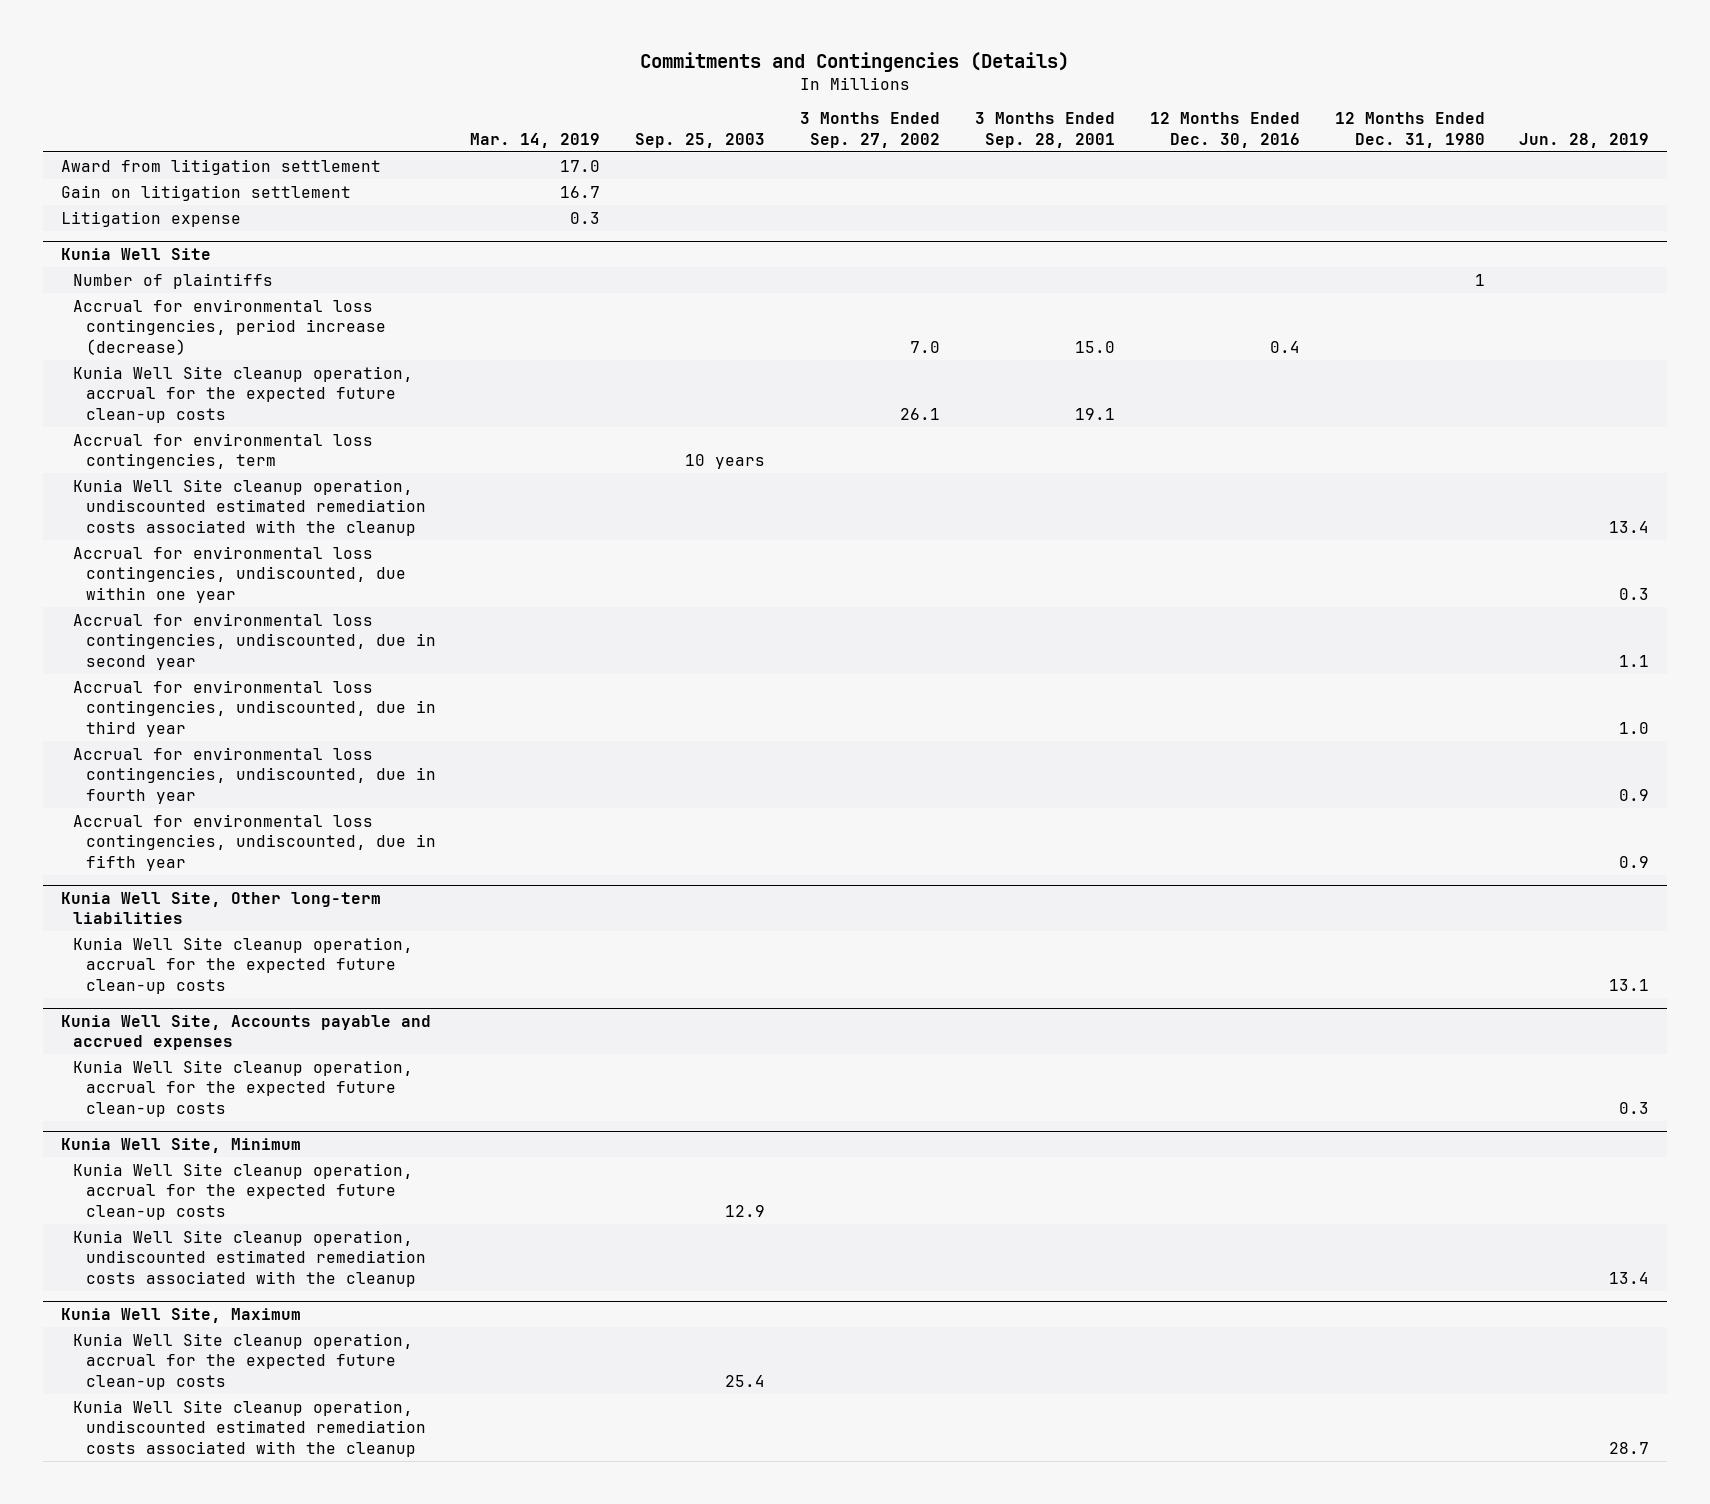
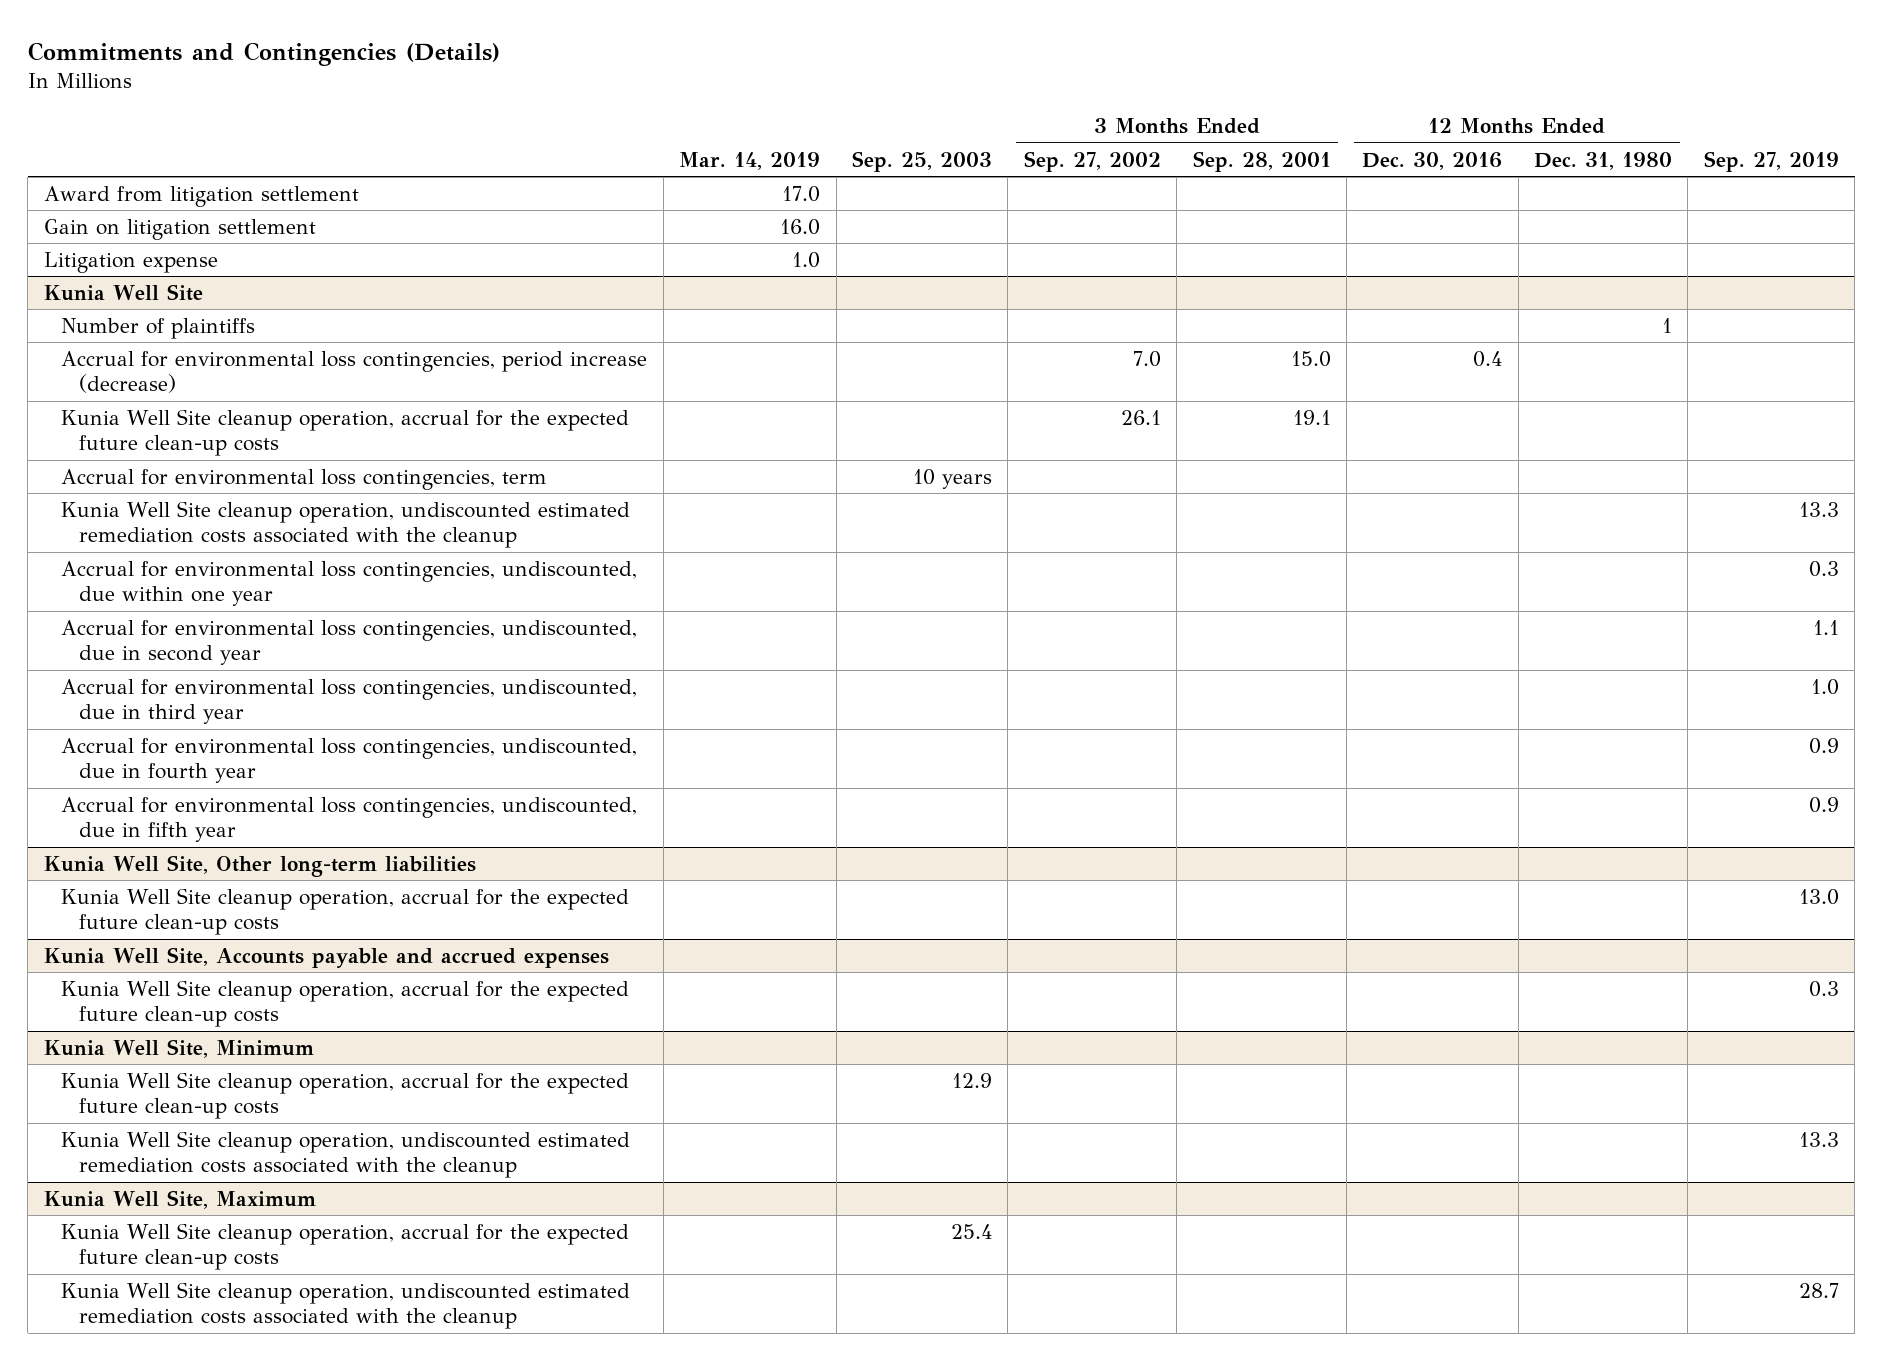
- | Mar. 14, 2019 | Sep. 25, 2003 | 3 Months Ended Sep. 27, 2002 | 3 Months Ended Sep. 28, 2001 | 12 Months Ended Dec. 30, 2016 | 12 Months Ended Dec. 31, 1980 | Jun. 28, 2019
+ | Mar. 14, 2019 | Sep. 25, 2003 | 3 Months Ended Sep. 27, 2002 | 3 Months Ended Sep. 28, 2001 | 12 Months Ended Dec. 30, 2016 | 12 Months Ended Dec. 31, 1980 | Sep. 27, 2019
- Gain on litigation settlement | 16.7 | | | | | |
- Litigation expense | 0.3 | | | | | |
+ Gain on litigation settlement | 16.0 | | | | | |
+ Litigation expense | 1.0 | | | | | |

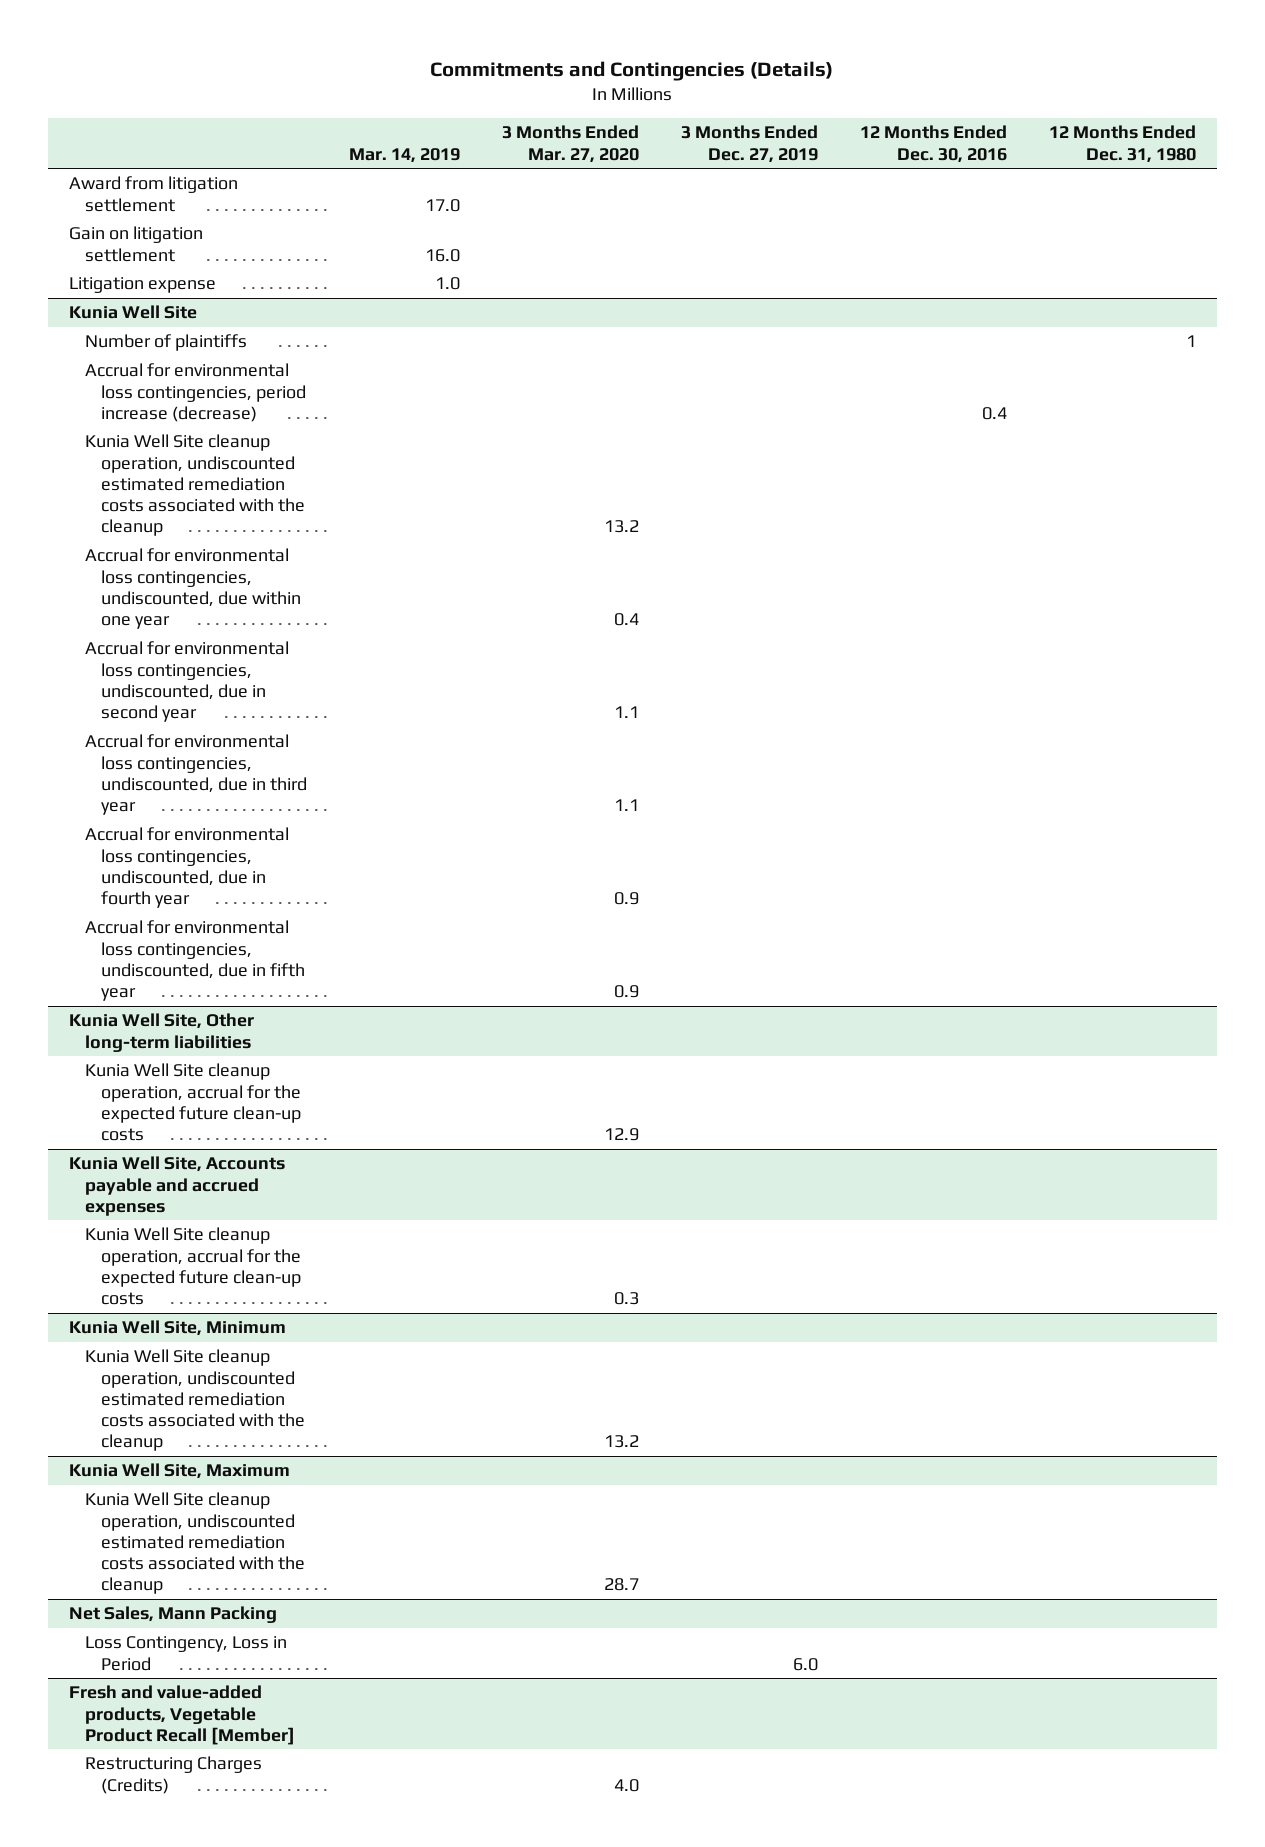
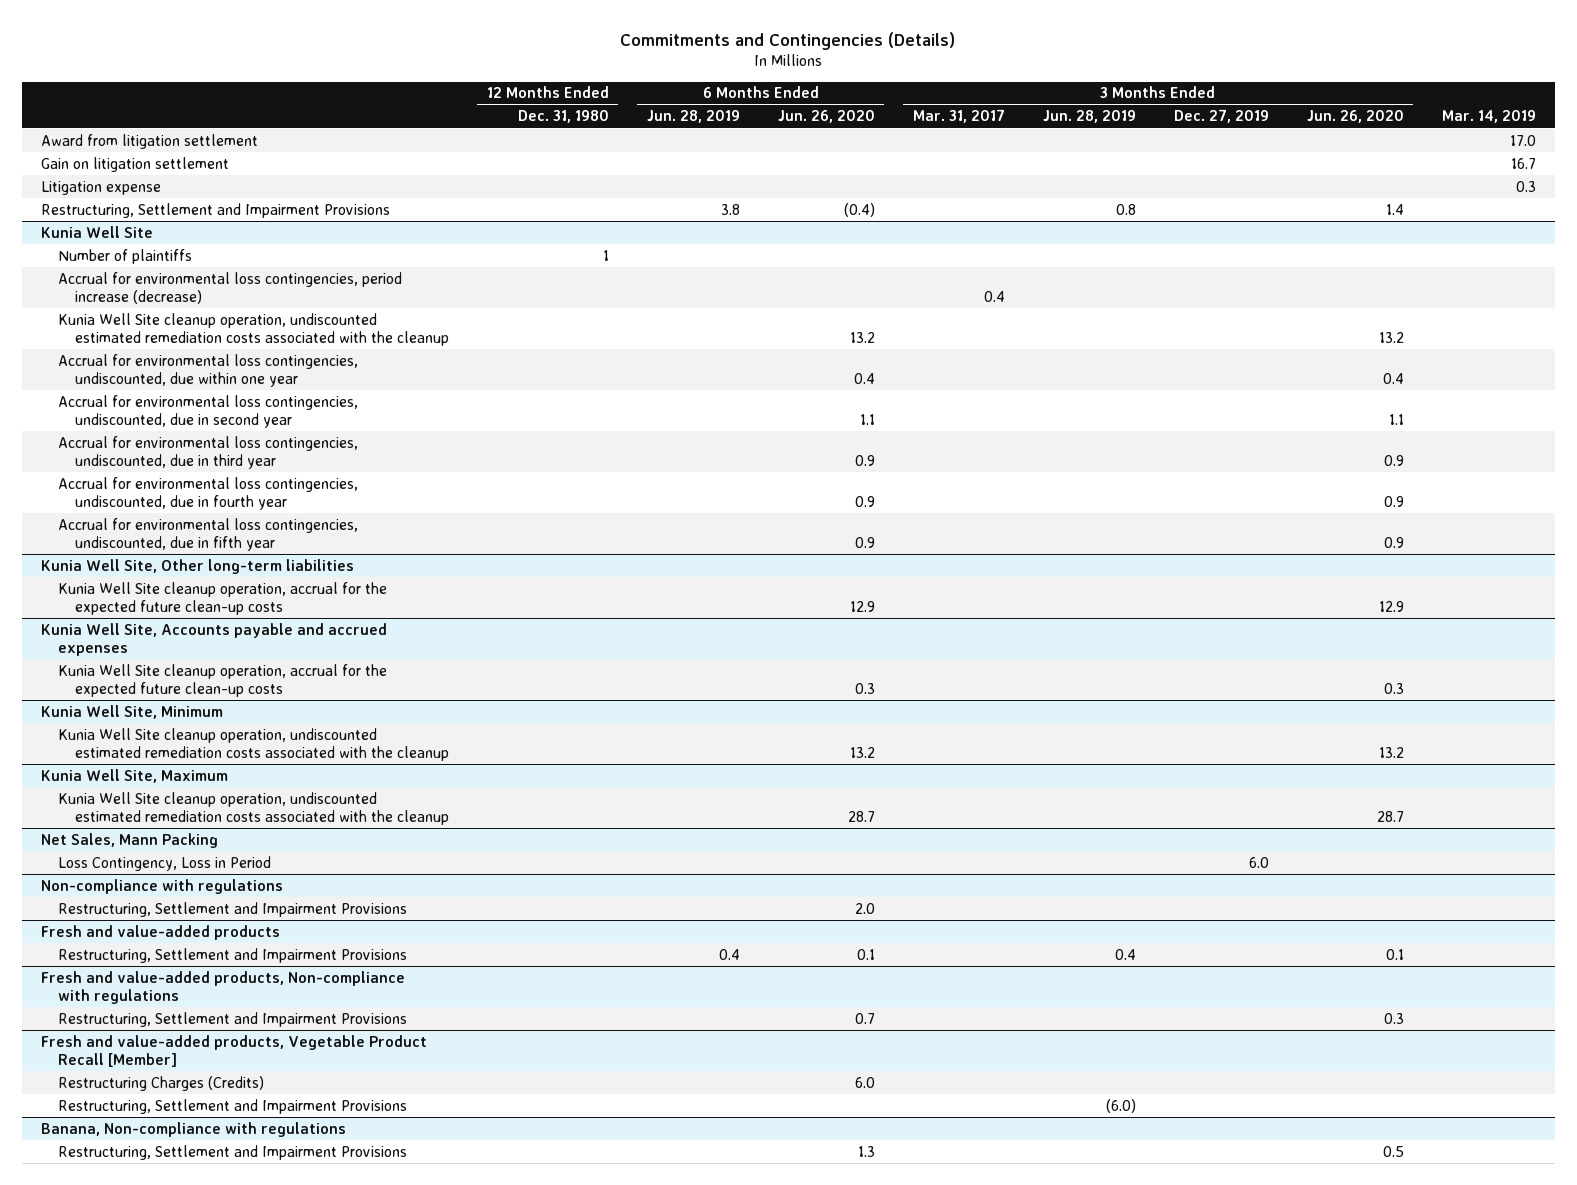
- | Mar. 14, 2019 | 3 Months Ended Mar. 27, 2020 | 3 Months Ended Dec. 27, 2019 | 12 Months Ended Dec. 30, 2016 | 12 Months Ended Dec. 31, 1980
+ | 12 Months Ended Dec. 31, 1980 | 6 Months Ended Jun. 28, 2019 | 6 Months Ended Jun. 26, 2020 | 3 Months Ended Mar. 31, 2017 | 3 Months Ended Jun. 28, 2019 | 3 Months Ended Dec. 27, 2019 | 3 Months Ended Jun. 26, 2020 | Mar. 14, 2019
- Gain on litigation settlement | 16.0 | | | |
- Litigation expense | 1.0 | | | |
+ Gain on litigation settlement | | | | | | | | 16.7
+ Litigation expense | | | | | | | | 0.3
+ Restructuring, Settlement and Impairment Provisions | | 3.8 | (0.4) | | 0.8 | | 1.4 |
+ Non-compliance with regulations
+ Restructuring, Settlement and Impairment Provisions | | | 2.0 | | | | |
+ Fresh and value-added products
+ Restructuring, Settlement and Impairment Provisions | | 0.4 | 0.1 | | 0.4 | | 0.1 |
+ Fresh and value-added products, Non-compliance with regulations
+ Restructuring, Settlement and Impairment Provisions | | | 0.7 | | | | 0.3 |
@ Fresh and value-added products, Vegetable Product Recall [Member]
+ Restructuring, Settlement and Impairment Provisions | | | | | (6.0) | | |
+ Banana, Non-compliance with regulations
+ Restructuring, Settlement and Impairment Provisions | | | 1.3 | | | | 0.5 |

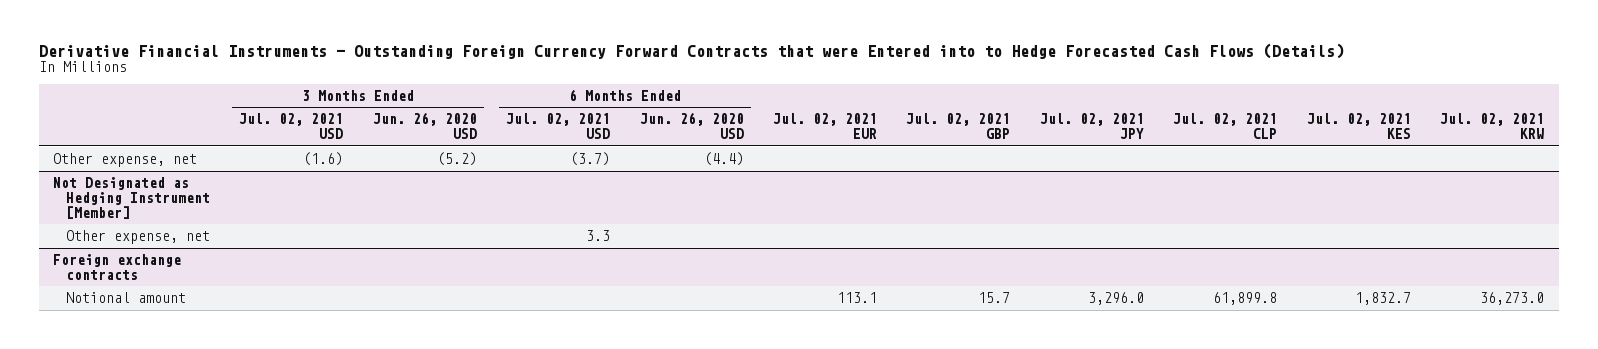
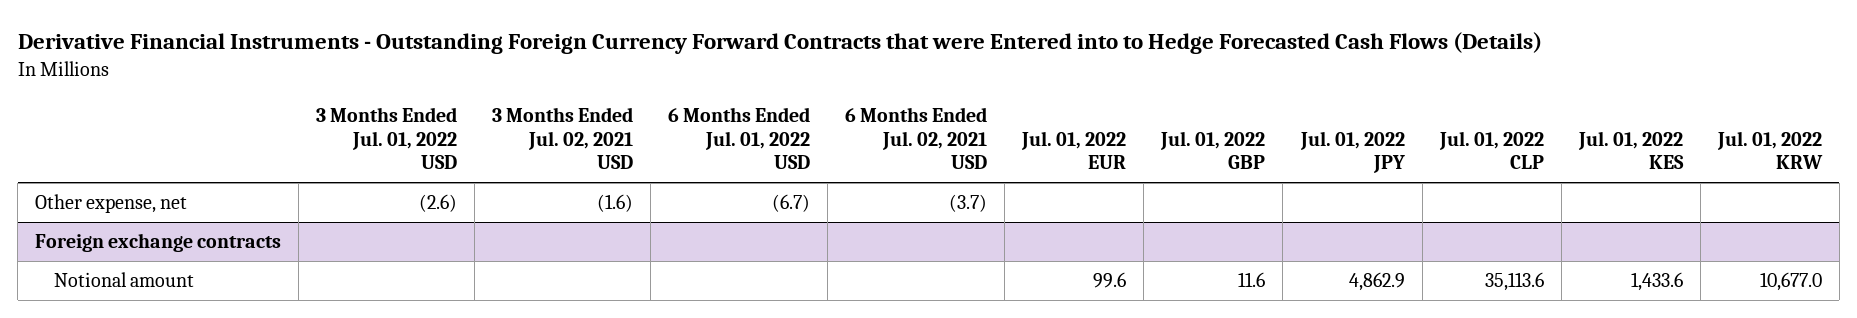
- | 3 Months Ended Jul. 02, 2021 USD | 3 Months Ended Jun. 26, 2020 USD | 6 Months Ended Jul. 02, 2021 USD | 6 Months Ended Jun. 26, 2020 USD | Jul. 02, 2021 EUR | Jul. 02, 2021 GBP | Jul. 02, 2021 JPY | Jul. 02, 2021 CLP | Jul. 02, 2021 KES | Jul. 02, 2021 KRW
+ | 3 Months Ended Jul. 01, 2022 USD | 3 Months Ended Jul. 02, 2021 USD | 6 Months Ended Jul. 01, 2022 USD | 6 Months Ended Jul. 02, 2021 USD | Jul. 01, 2022 EUR | Jul. 01, 2022 GBP | Jul. 01, 2022 JPY | Jul. 01, 2022 CLP | Jul. 01, 2022 KES | Jul. 01, 2022 KRW
- Not Designated as Hedging Instrument [Member]
- Other expense, net | | | 3.3 | | | | | | |

